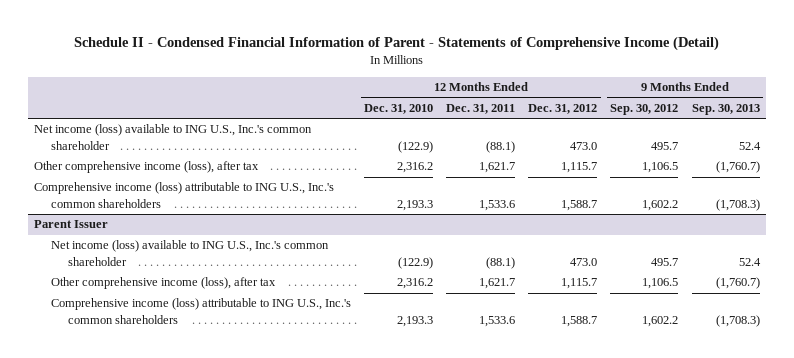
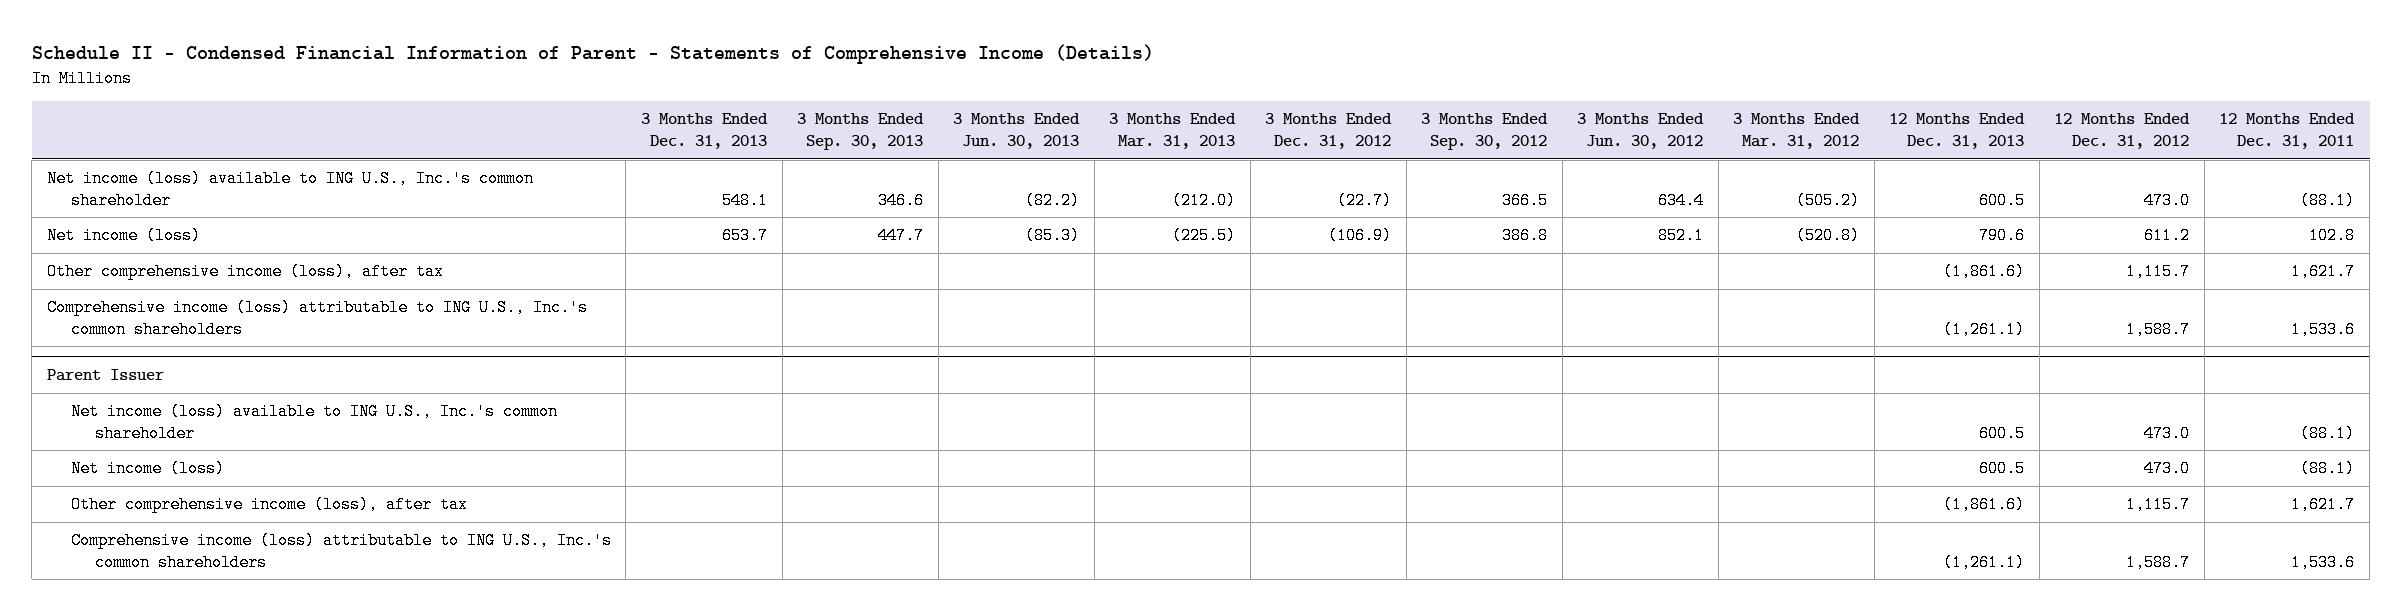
- Schedule II - Condensed Financial Information of Parent - Statements of Comprehensive Income (Detail)
+ Schedule II - Condensed Financial Information of Parent - Statements of Comprehensive Income (Details)
- | 12 Months Ended Dec. 31, 2010 | 12 Months Ended Dec. 31, 2011 | 12 Months Ended Dec. 31, 2012 | 9 Months Ended Sep. 30, 2012 | 9 Months Ended Sep. 30, 2013
+ | 3 Months Ended Dec. 31, 2013 | 3 Months Ended Sep. 30, 2013 | 3 Months Ended Jun. 30, 2013 | 3 Months Ended Mar. 31, 2013 | 3 Months Ended Dec. 31, 2012 | 3 Months Ended Sep. 30, 2012 | 3 Months Ended Jun. 30, 2012 | 3 Months Ended Mar. 31, 2012 | 12 Months Ended Dec. 31, 2013 | 12 Months Ended Dec. 31, 2012 | 12 Months Ended Dec. 31, 2011
+ Net income (loss) | 653.7 | 447.7 | (85.3) | (225.5) | (106.9) | 386.8 | 852.1 | (520.8) | 790.6 | 611.2 | 102.8
@ Parent Issuer
+ Net income (loss) | | | | | | | | | 600.5 | 473.0 | (88.1)

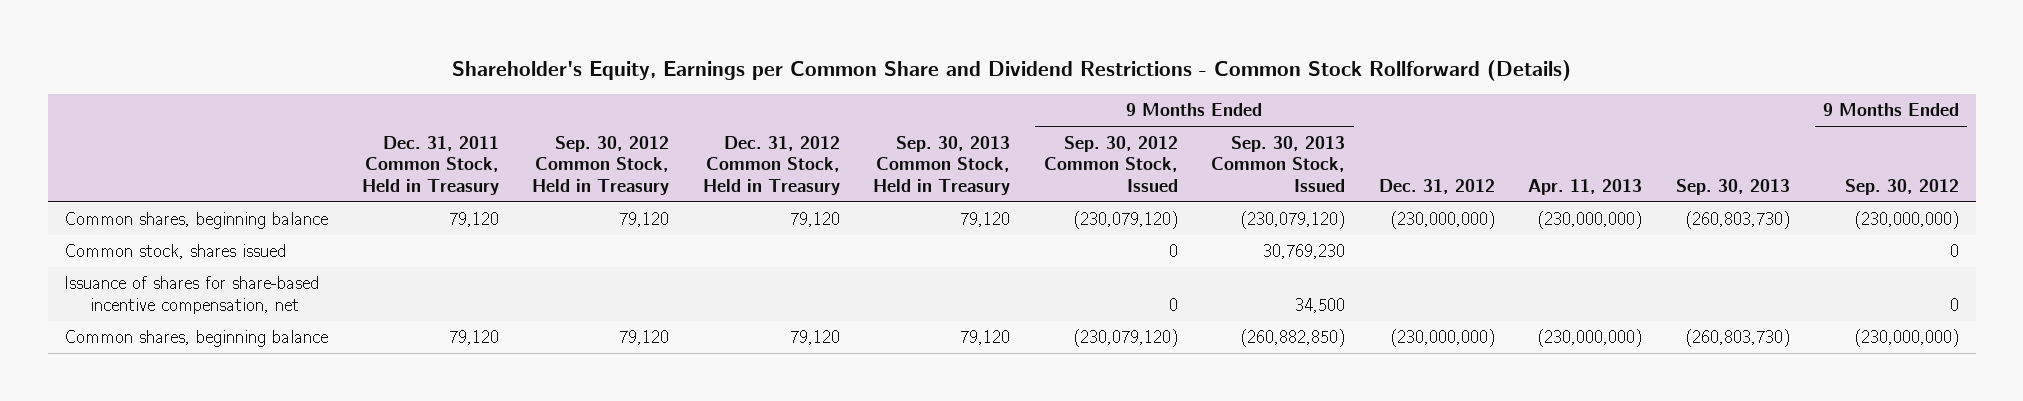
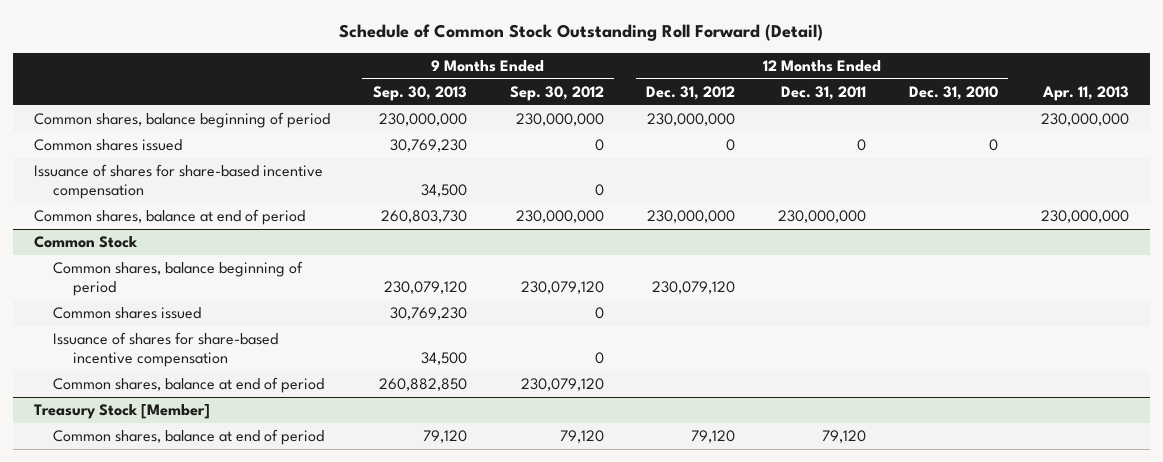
- Shareholder's Equity, Earnings per Common Share and Dividend Restrictions - Common Stock Rollforward (Details)
+ Schedule of Common Stock Outstanding Roll Forward (Detail)
- | Dec. 31, 2011 Common Stock, Held in Treasury | Sep. 30, 2012 Common Stock, Held in Treasury | Dec. 31, 2012 Common Stock, Held in Treasury | Sep. 30, 2013 Common Stock, Held in Treasury | 9 Months Ended Sep. 30, 2012 Common Stock, Issued | 9 Months Ended Sep. 30, 2013 Common Stock, Issued | Dec. 31, 2012 | Apr. 11, 2013 | Sep. 30, 2013 | 9 Months Ended Sep. 30, 2012
+ | 9 Months Ended Sep. 30, 2013 | 9 Months Ended Sep. 30, 2012 | 12 Months Ended Dec. 31, 2012 | 12 Months Ended Dec. 31, 2011 | 12 Months Ended Dec. 31, 2010 | Apr. 11, 2013
- Common shares, beginning balance | 79,120 | 79,120 | 79,120 | 79,120 | (230,079,120) | (230,079,120) | (230,000,000) | (230,000,000) | (260,803,730) | (230,000,000)
- Common stock, shares issued | | | | | 0 | 30,769,230 | | | | 0
- Issuance of shares for share-based incentive compensation, net | | | | | 0 | 34,500 | | | | 0
- Common shares, beginning balance | 79,120 | 79,120 | 79,120 | 79,120 | (230,079,120) | (260,882,850) | (230,000,000) | (230,000,000) | (260,803,730) | (230,000,000)
+ Common shares, balance beginning of period | 230,000,000 | 230,000,000 | 230,000,000 | | | 230,000,000
+ Common shares issued | 30,769,230 | 0 | 0 | 0 | 0 |
+ Issuance of shares for share-based incentive compensation | 34,500 | 0 | | | |
+ Common shares, balance at end of period | 260,803,730 | 230,000,000 | 230,000,000 | 230,000,000 | | 230,000,000
+ Common Stock
+ Common shares, balance beginning of period | 230,079,120 | 230,079,120 | 230,079,120 | | |
+ Common shares issued | 30,769,230 | 0 | | | |
+ Issuance of shares for share-based incentive compensation | 34,500 | 0 | | | |
+ Common shares, balance at end of period | 260,882,850 | 230,079,120 | | | |
+ Treasury Stock [Member]
+ Common shares, balance at end of period | 79,120 | 79,120 | 79,120 | 79,120 | |

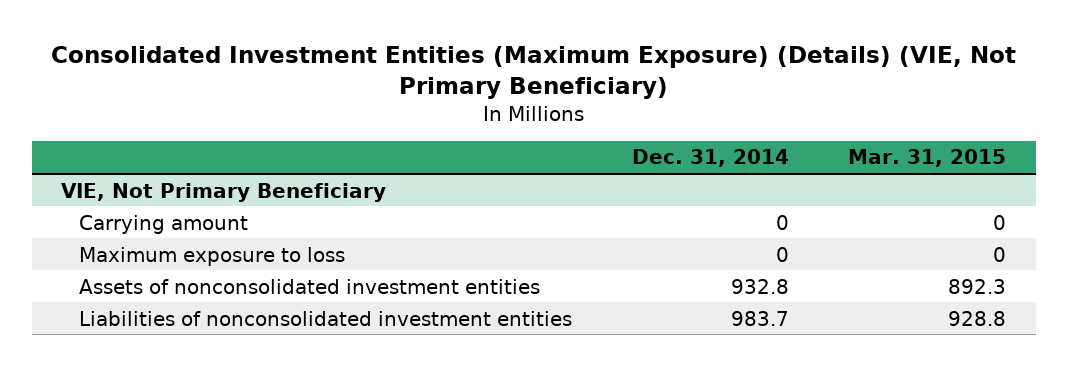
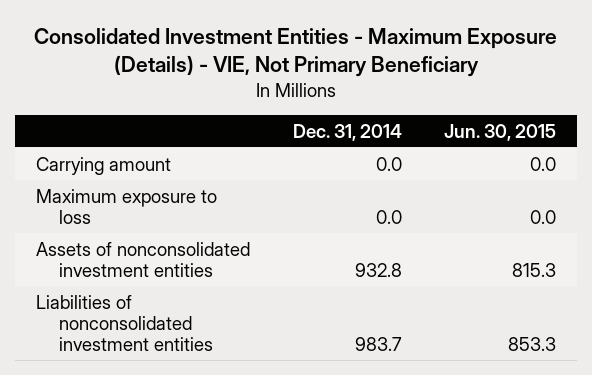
- Consolidated Investment Entities (Maximum Exposure) (Details) (VIE, Not Primary Beneficiary)
+ Consolidated Investment Entities - Maximum Exposure (Details) - VIE, Not Primary Beneficiary
- | Dec. 31, 2014 | Mar. 31, 2015
+ | Dec. 31, 2014 | Jun. 30, 2015
- VIE, Not Primary Beneficiary
- Carrying amount | 0 | 0
- Maximum exposure to loss | 0 | 0
+ Carrying amount | 0.0 | 0.0
+ Maximum exposure to loss | 0.0 | 0.0

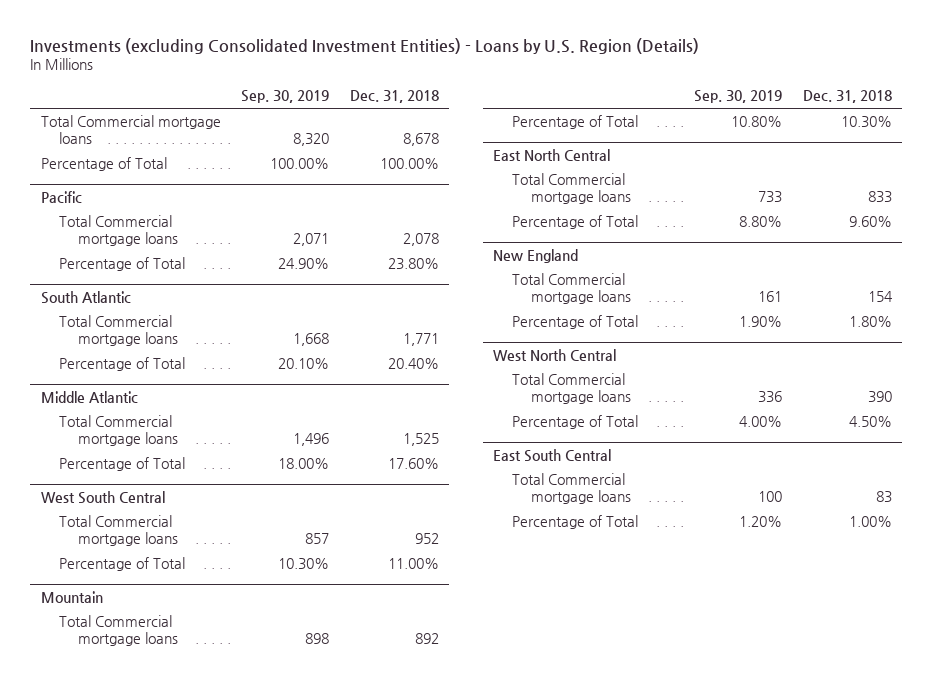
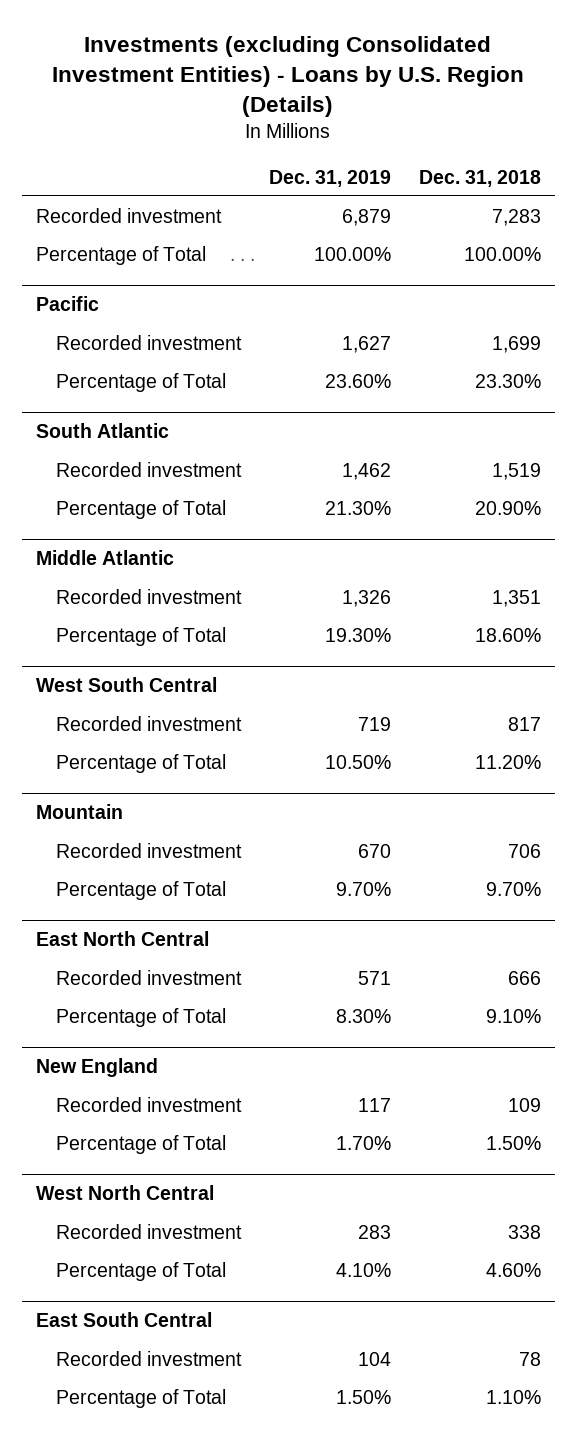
- | Sep. 30, 2019 | Dec. 31, 2018
+ | Dec. 31, 2019 | Dec. 31, 2018
- Total Commercial mortgage loans | 8,320 | 8,678
+ Recorded investment | 6,879 | 7,283
@ Pacific
- Total Commercial mortgage loans | 2,071 | 2,078
- Percentage of Total | 24.90% | 23.80%
+ Recorded investment | 1,627 | 1,699
+ Percentage of Total | 23.60% | 23.30%
@ South Atlantic
- Total Commercial mortgage loans | 1,668 | 1,771
- Percentage of Total | 20.10% | 20.40%
+ Recorded investment | 1,462 | 1,519
+ Percentage of Total | 21.30% | 20.90%
@ Middle Atlantic
- Total Commercial mortgage loans | 1,496 | 1,525
- Percentage of Total | 18.00% | 17.60%
+ Recorded investment | 1,326 | 1,351
+ Percentage of Total | 19.30% | 18.60%
@ West South Central
- Total Commercial mortgage loans | 857 | 952
- Percentage of Total | 10.30% | 11.00%
+ Recorded investment | 719 | 817
+ Percentage of Total | 10.50% | 11.20%
@ Mountain
- Total Commercial mortgage loans | 898 | 892
- Percentage of Total | 10.80% | 10.30%
+ Recorded investment | 670 | 706
+ Percentage of Total | 9.70% | 9.70%
@ East North Central
- Total Commercial mortgage loans | 733 | 833
- Percentage of Total | 8.80% | 9.60%
+ Recorded investment | 571 | 666
+ Percentage of Total | 8.30% | 9.10%
@ New England
- Total Commercial mortgage loans | 161 | 154
- Percentage of Total | 1.90% | 1.80%
+ Recorded investment | 117 | 109
+ Percentage of Total | 1.70% | 1.50%
@ West North Central
- Total Commercial mortgage loans | 336 | 390
- Percentage of Total | 4.00% | 4.50%
+ Recorded investment | 283 | 338
+ Percentage of Total | 4.10% | 4.60%
@ East South Central
- Total Commercial mortgage loans | 100 | 83
- Percentage of Total | 1.20% | 1.00%
+ Recorded investment | 104 | 78
+ Percentage of Total | 1.50% | 1.10%

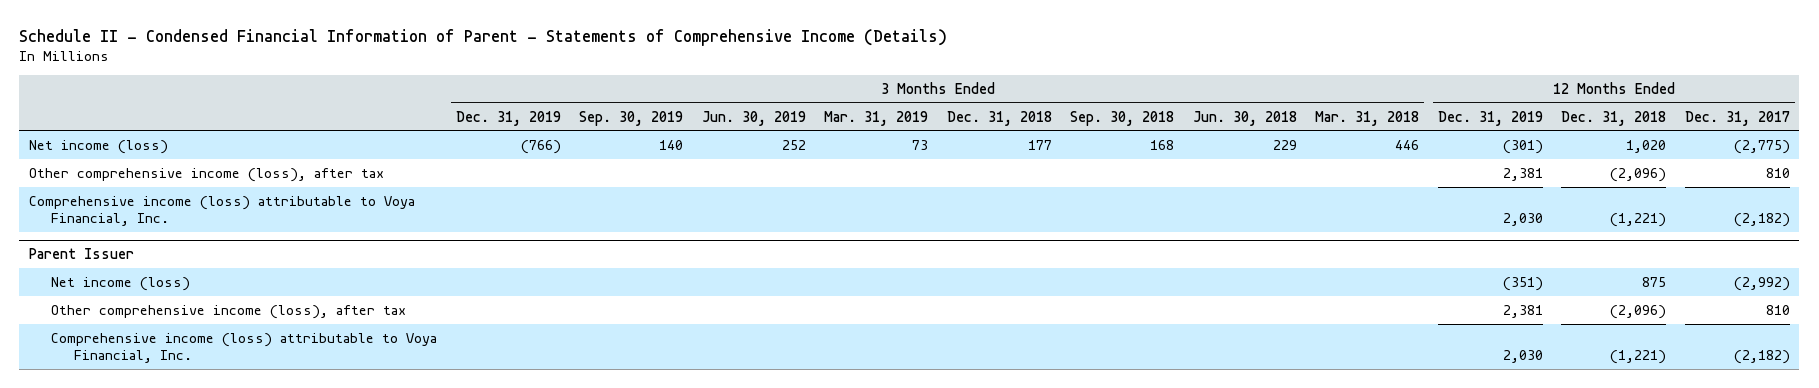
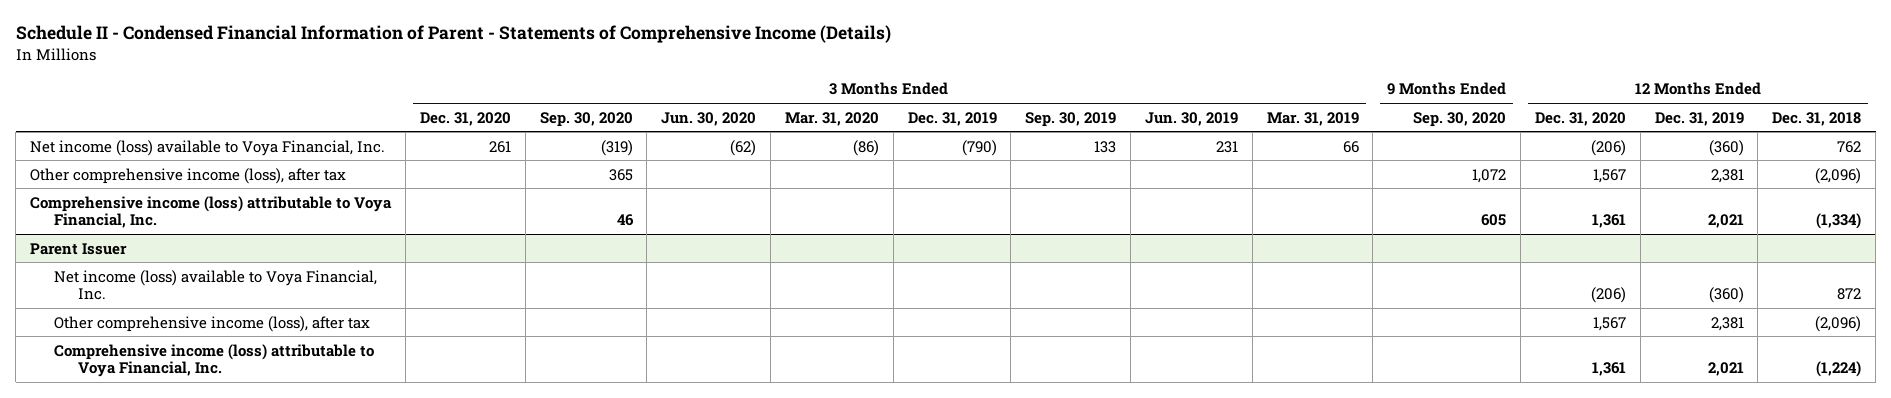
- | 3 Months Ended Dec. 31, 2019 | 3 Months Ended Sep. 30, 2019 | 3 Months Ended Jun. 30, 2019 | 3 Months Ended Mar. 31, 2019 | 3 Months Ended Dec. 31, 2018 | 3 Months Ended Sep. 30, 2018 | 3 Months Ended Jun. 30, 2018 | 3 Months Ended Mar. 31, 2018 | 12 Months Ended Dec. 31, 2019 | 12 Months Ended Dec. 31, 2018 | 12 Months Ended Dec. 31, 2017
+ | 3 Months Ended Dec. 31, 2020 | 3 Months Ended Sep. 30, 2020 | 3 Months Ended Jun. 30, 2020 | 3 Months Ended Mar. 31, 2020 | 3 Months Ended Dec. 31, 2019 | 3 Months Ended Sep. 30, 2019 | 3 Months Ended Jun. 30, 2019 | 3 Months Ended Mar. 31, 2019 | 9 Months Ended Sep. 30, 2020 | 12 Months Ended Dec. 31, 2020 | 12 Months Ended Dec. 31, 2019 | 12 Months Ended Dec. 31, 2018
- Net income (loss) | (766) | 140 | 252 | 73 | 177 | 168 | 229 | 446 | (301) | 1,020 | (2,775)
+ Net income (loss) available to Voya Financial, Inc. | 261 | (319) | (62) | (86) | (790) | 133 | 231 | 66 | | (206) | (360) | 762
- Comprehensive income (loss) attributable to Voya Financial, Inc. | | | | | | | | | 2,030 | (1,221) | (2,182)
+ Comprehensive income (loss) attributable to Voya Financial, Inc. | | 46 | | | | | | | 605 | 1,361 | 2,021 | (1,334)
@ Parent Issuer
- Net income (loss) | | | | | | | | | (351) | 875 | (2,992)
+ Net income (loss) available to Voya Financial, Inc. | | | | | | | | | | (206) | (360) | 872
- Comprehensive income (loss) attributable to Voya Financial, Inc. | | | | | | | | | 2,030 | (1,221) | (2,182)
+ Comprehensive income (loss) attributable to Voya Financial, Inc. | | | | | | | | | | 1,361 | 2,021 | (1,224)

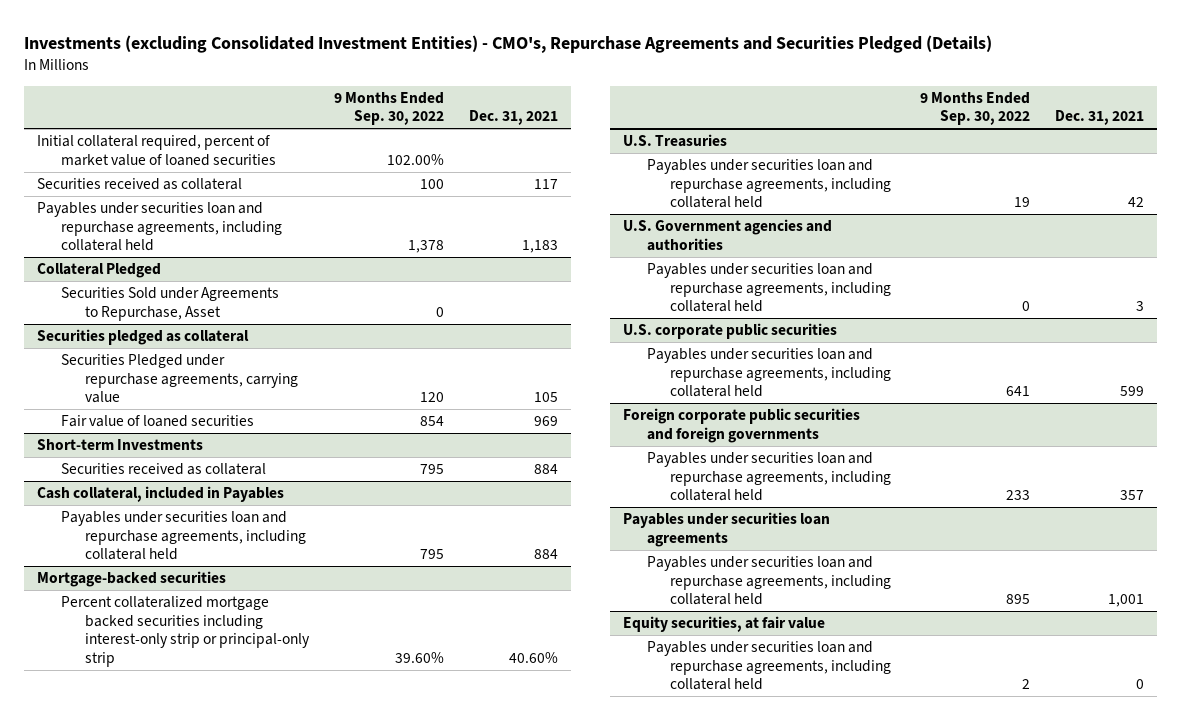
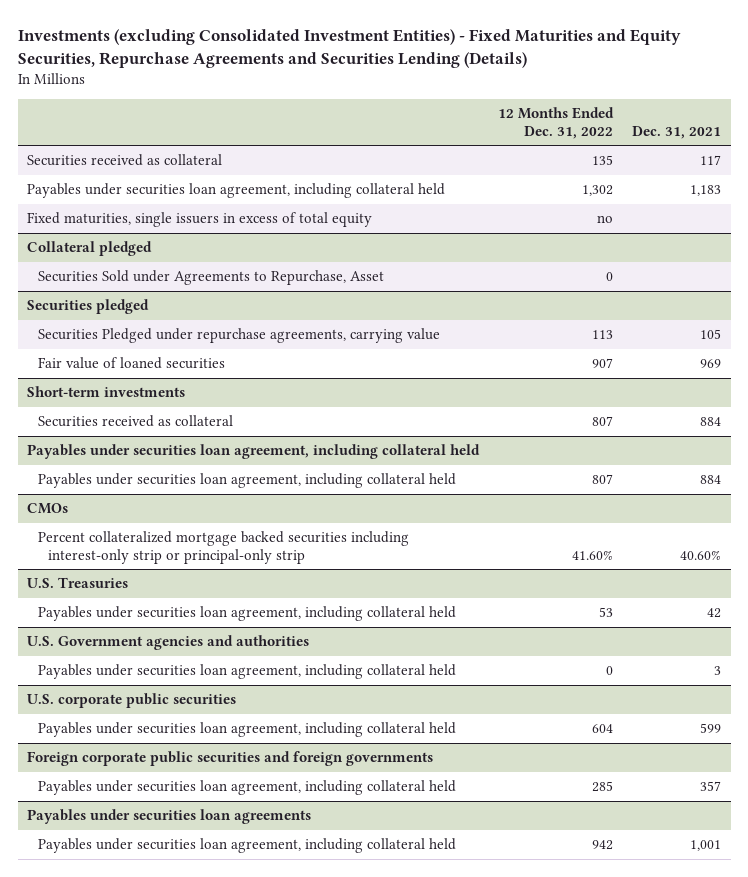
- Investments (excluding Consolidated Investment Entities) - CMO's, Repurchase Agreements and Securities Pledged (Details)
+ Investments (excluding Consolidated Investment Entities) - Fixed Maturities and Equity Securities, Repurchase Agreements and Securities Lending (Details)
- | 9 Months Ended Sep. 30, 2022 | Dec. 31, 2021
+ | 12 Months Ended Dec. 31, 2022 | Dec. 31, 2021
- Initial collateral required, percent of market value of loaned securities | 102.00% |
- Payables under securities loan and repurchase agreements, including collateral held | 1,378 | 1,183
- Collateral Pledged
+ Payables under securities loan agreement, including collateral held | 1,302 | 1,183
+ Fixed maturities, single issuers in excess of total equity | no |
+ Collateral pledged
- Securities pledged as collateral
+ Securities pledged
- Short-term Investments
+ Short-term investments
- Cash collateral, included in Payables
- Payables under securities loan and repurchase agreements, including collateral held | 795 | 884
- Mortgage-backed securities
+ Payables under securities loan agreement, including collateral held
+ Payables under securities loan agreement, including collateral held | 807 | 884
+ CMOs
@ U.S. Treasuries
- Payables under securities loan and repurchase agreements, including collateral held | 19 | 42
+ Payables under securities loan agreement, including collateral held | 53 | 42
@ U.S. Government agencies and authorities
- Payables under securities loan and repurchase agreements, including collateral held | 0 | 3
+ Payables under securities loan agreement, including collateral held | 0 | 3
@ U.S. corporate public securities
- Payables under securities loan and repurchase agreements, including collateral held | 641 | 599
+ Payables under securities loan agreement, including collateral held | 604 | 599
@ Foreign corporate public securities and foreign governments
- Payables under securities loan and repurchase agreements, including collateral held | 233 | 357
+ Payables under securities loan agreement, including collateral held | 285 | 357
@ Payables under securities loan agreements
- Payables under securities loan and repurchase agreements, including collateral held | 895 | 1,001
- Equity securities, at fair value
- Payables under securities loan and repurchase agreements, including collateral held | 2 | 0
@ Payables under securities loan agreements
+ Payables under securities loan agreement, including collateral held | 942 | 1,001

